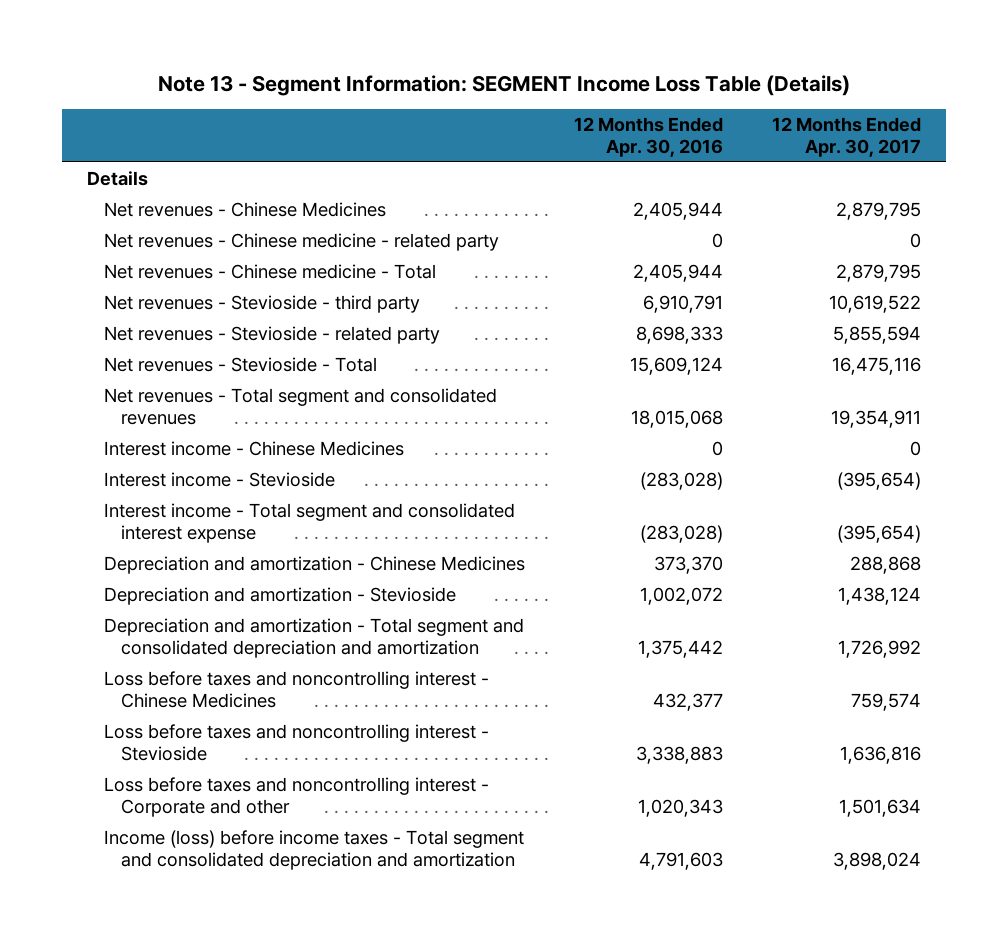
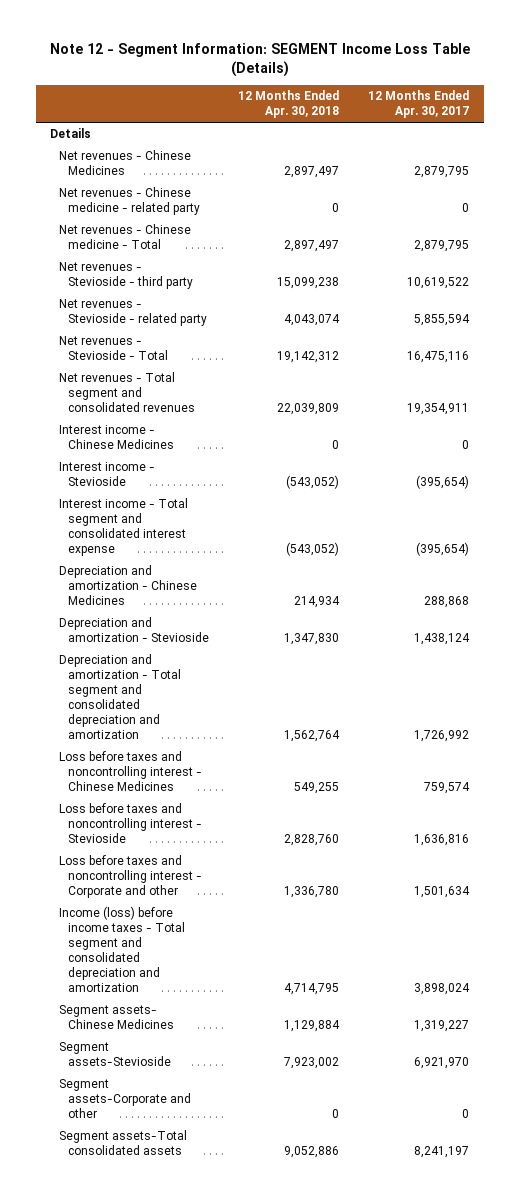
- Note 13 - Segment Information: SEGMENT Income Loss Table (Details)
+ Note 12 - Segment Information: SEGMENT Income Loss Table (Details)
- | 12 Months Ended Apr. 30, 2016 | 12 Months Ended Apr. 30, 2017
+ | 12 Months Ended Apr. 30, 2018 | 12 Months Ended Apr. 30, 2017
+ Segment assets- Chinese Medicines | 1,129,884 | 1,319,227
+ Segment assets-Stevioside | 7,923,002 | 6,921,970
+ Segment assets-Corporate and other | 0 | 0
+ Segment assets-Total consolidated assets | 9,052,886 | 8,241,197

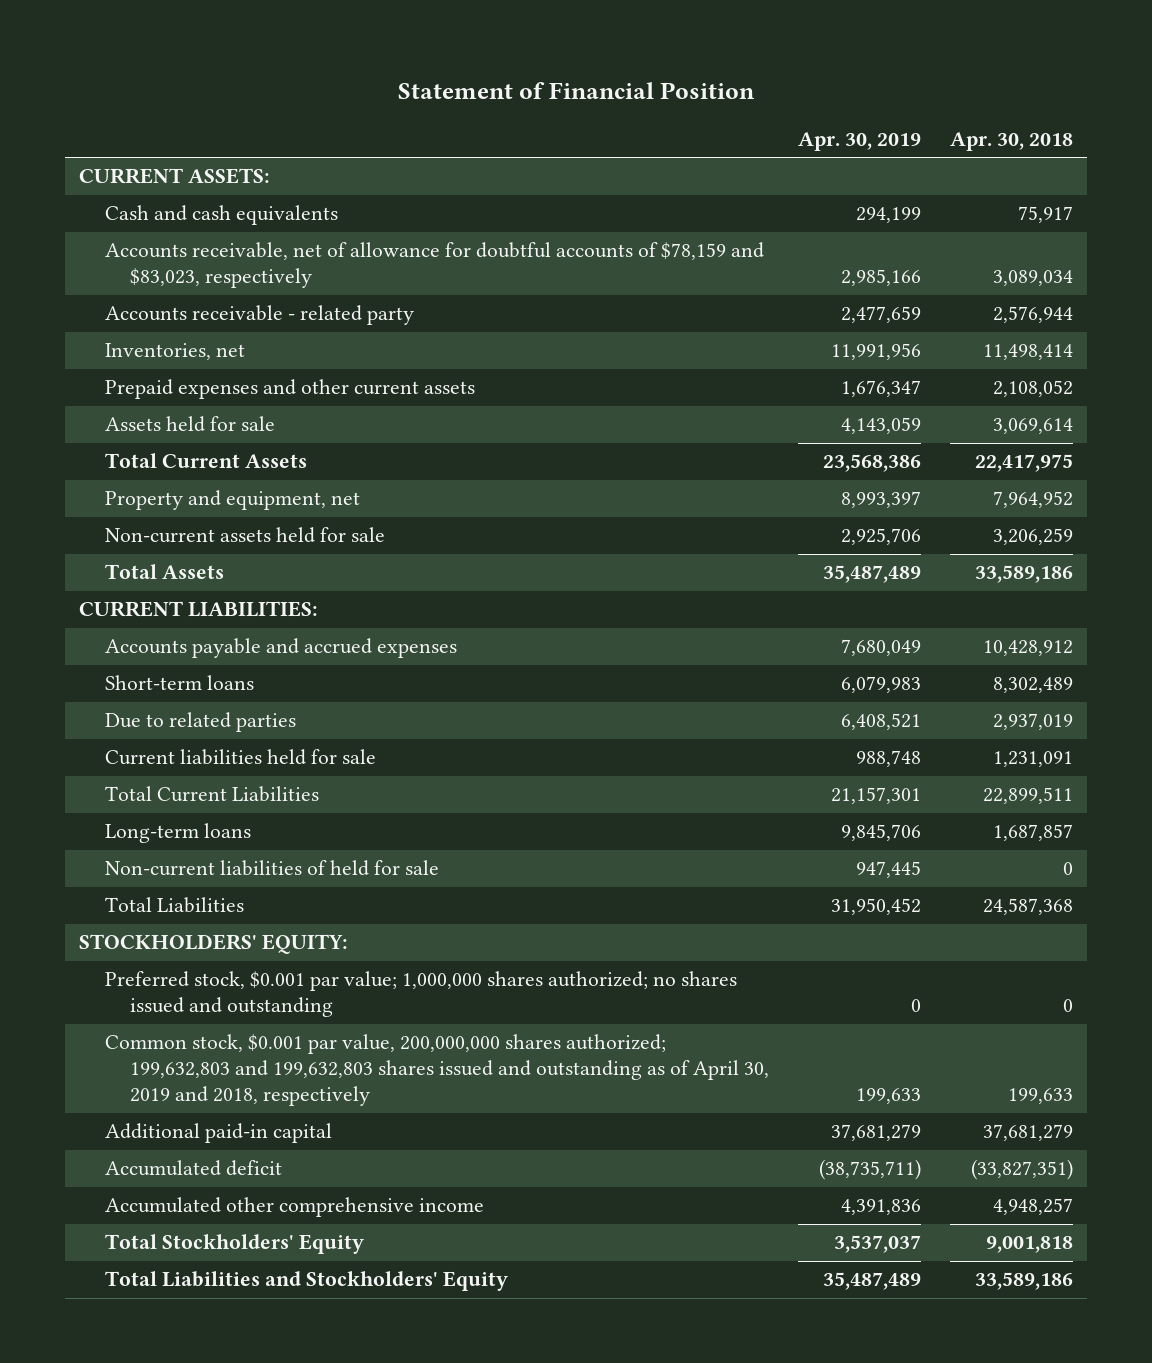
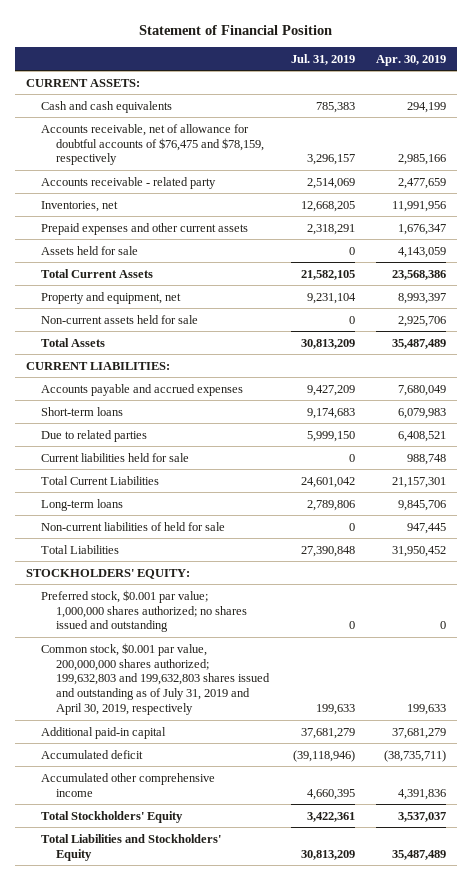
- | Apr. 30, 2019 | Apr. 30, 2018
+ | Jul. 31, 2019 | Apr. 30, 2019
- Accounts receivable, net of allowance for doubtful accounts of $78,159 and $83,023, respectively | 2,985,166 | 3,089,034
+ Accounts receivable, net of allowance for doubtful accounts of $76,475 and $78,159, respectively | 3,296,157 | 2,985,166
- Common stock, $0.001 par value, 200,000,000 shares authorized; 199,632,803 and 199,632,803 shares issued and outstanding as of April 30, 2019 and 2018, respectively | 199,633 | 199,633
+ Common stock, $0.001 par value, 200,000,000 shares authorized; 199,632,803 and 199,632,803 shares issued and outstanding as of July 31, 2019 and April 30, 2019, respectively | 199,633 | 199,633

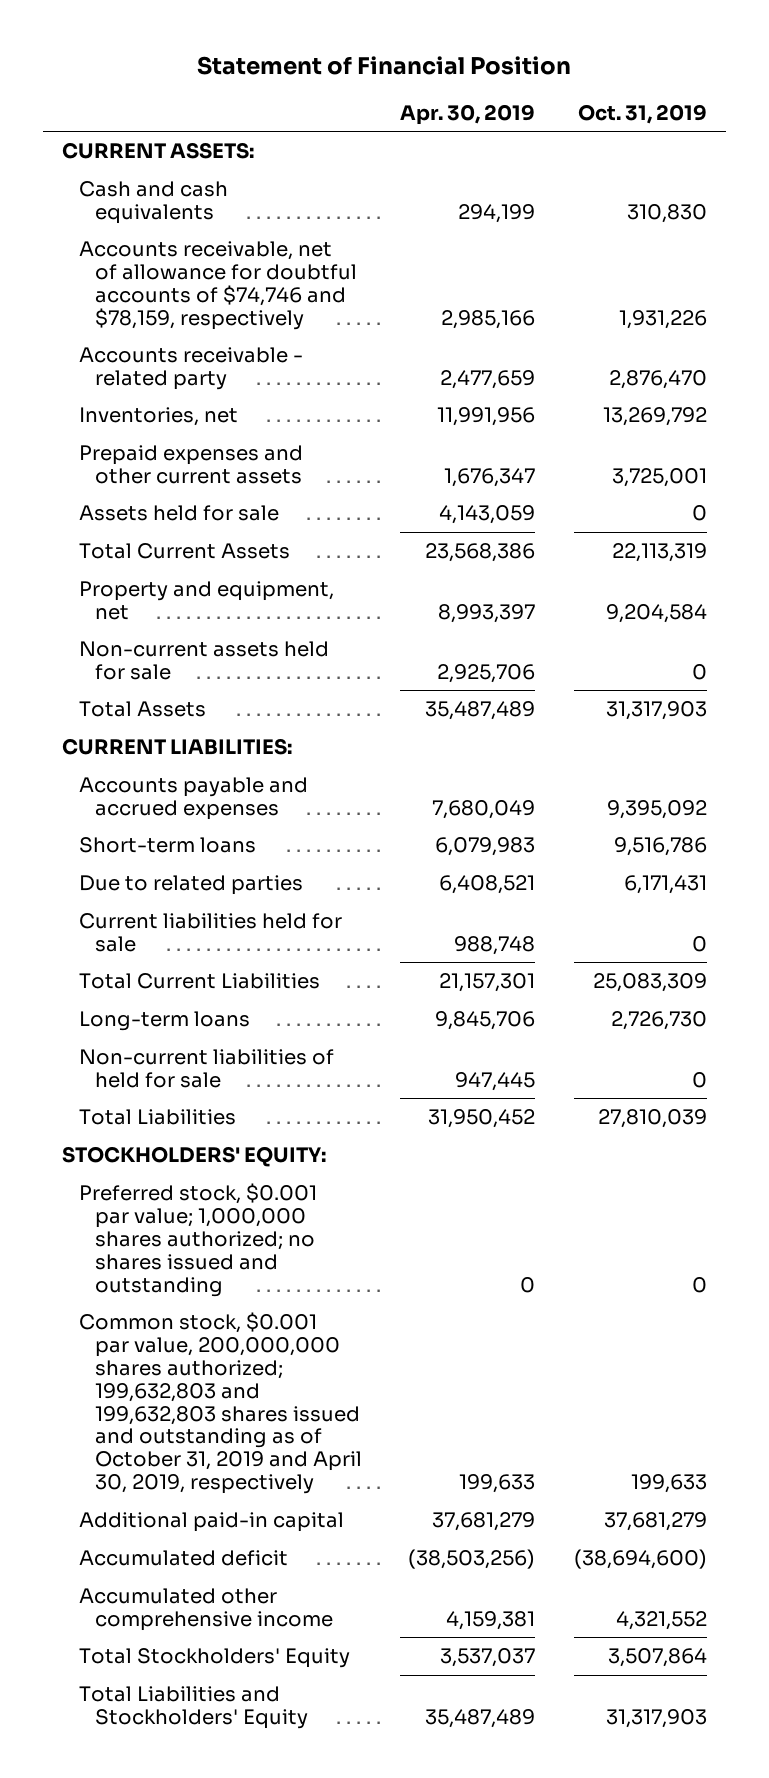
- | Jul. 31, 2019 | Apr. 30, 2019
+ | Apr. 30, 2019 | Oct. 31, 2019
- Accounts receivable, net of allowance for doubtful accounts of $76,475 and $78,159, respectively | 3,296,157 | 2,985,166
+ Accounts receivable, net of allowance for doubtful accounts of $74,746 and $78,159, respectively | 2,985,166 | 1,931,226
- Common stock, $0.001 par value, 200,000,000 shares authorized; 199,632,803 and 199,632,803 shares issued and outstanding as of July 31, 2019 and April 30, 2019, respectively | 199,633 | 199,633
+ Common stock, $0.001 par value, 200,000,000 shares authorized; 199,632,803 and 199,632,803 shares issued and outstanding as of October 31, 2019 and April 30, 2019, respectively | 199,633 | 199,633
- Accumulated deficit | (39,118,946) | (38,735,711)
- Accumulated other comprehensive income | 4,660,395 | 4,391,836
+ Accumulated deficit | (38,503,256) | (38,694,600)
+ Accumulated other comprehensive income | 4,159,381 | 4,321,552

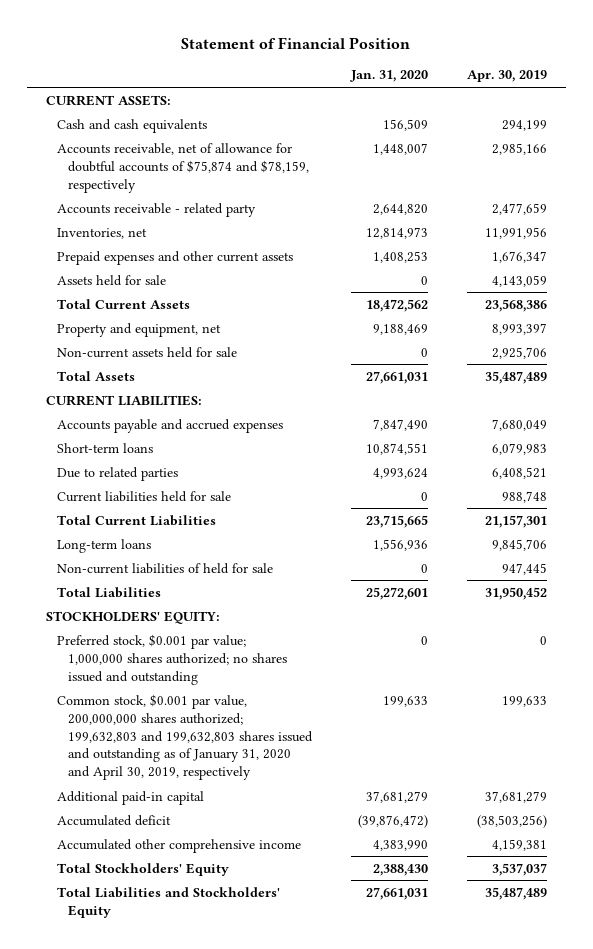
- | Apr. 30, 2019 | Oct. 31, 2019
+ | Jan. 31, 2020 | Apr. 30, 2019
- Accounts receivable, net of allowance for doubtful accounts of $74,746 and $78,159, respectively | 2,985,166 | 1,931,226
+ Accounts receivable, net of allowance for doubtful accounts of $75,874 and $78,159, respectively | 1,448,007 | 2,985,166
- Common stock, $0.001 par value, 200,000,000 shares authorized; 199,632,803 and 199,632,803 shares issued and outstanding as of October 31, 2019 and April 30, 2019, respectively | 199,633 | 199,633
+ Common stock, $0.001 par value, 200,000,000 shares authorized; 199,632,803 and 199,632,803 shares issued and outstanding as of January 31, 2020 and April 30, 2019, respectively | 199,633 | 199,633

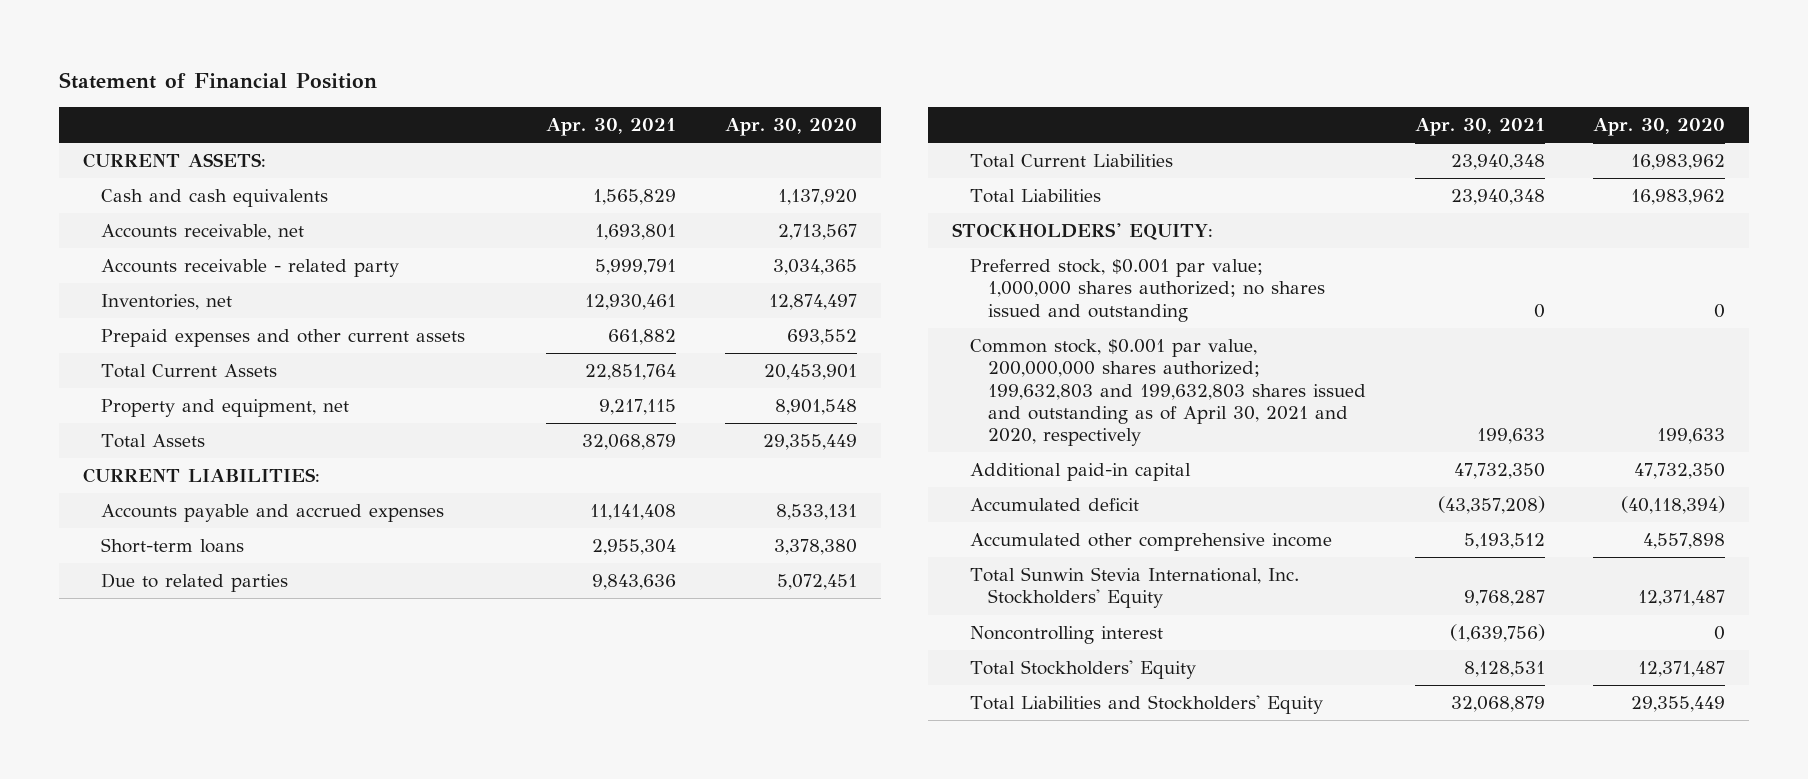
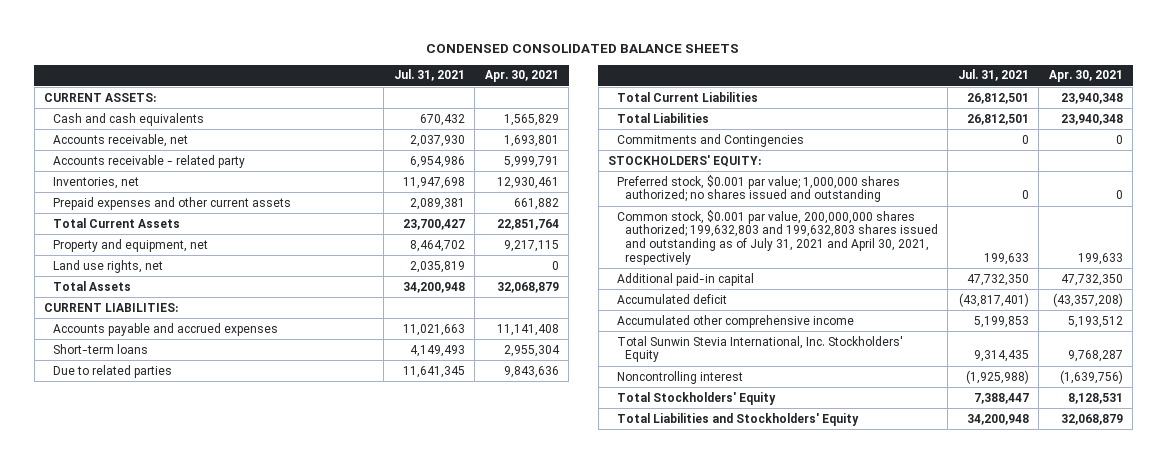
- Statement of Financial Position
+ CONDENSED CONSOLIDATED BALANCE SHEETS
- | Apr. 30, 2021 | Apr. 30, 2020
+ | Jul. 31, 2021 | Apr. 30, 2021
+ Land use rights, net | 2,035,819 | 0
+ Commitments and Contingencies | 0 | 0
- Common stock, $0.001 par value, 200,000,000 shares authorized; 199,632,803 and 199,632,803 shares issued and outstanding as of April 30, 2021 and 2020, respectively | 199,633 | 199,633
+ Common stock, $0.001 par value, 200,000,000 shares authorized; 199,632,803 and 199,632,803 shares issued and outstanding as of July 31, 2021 and April 30, 2021, respectively | 199,633 | 199,633

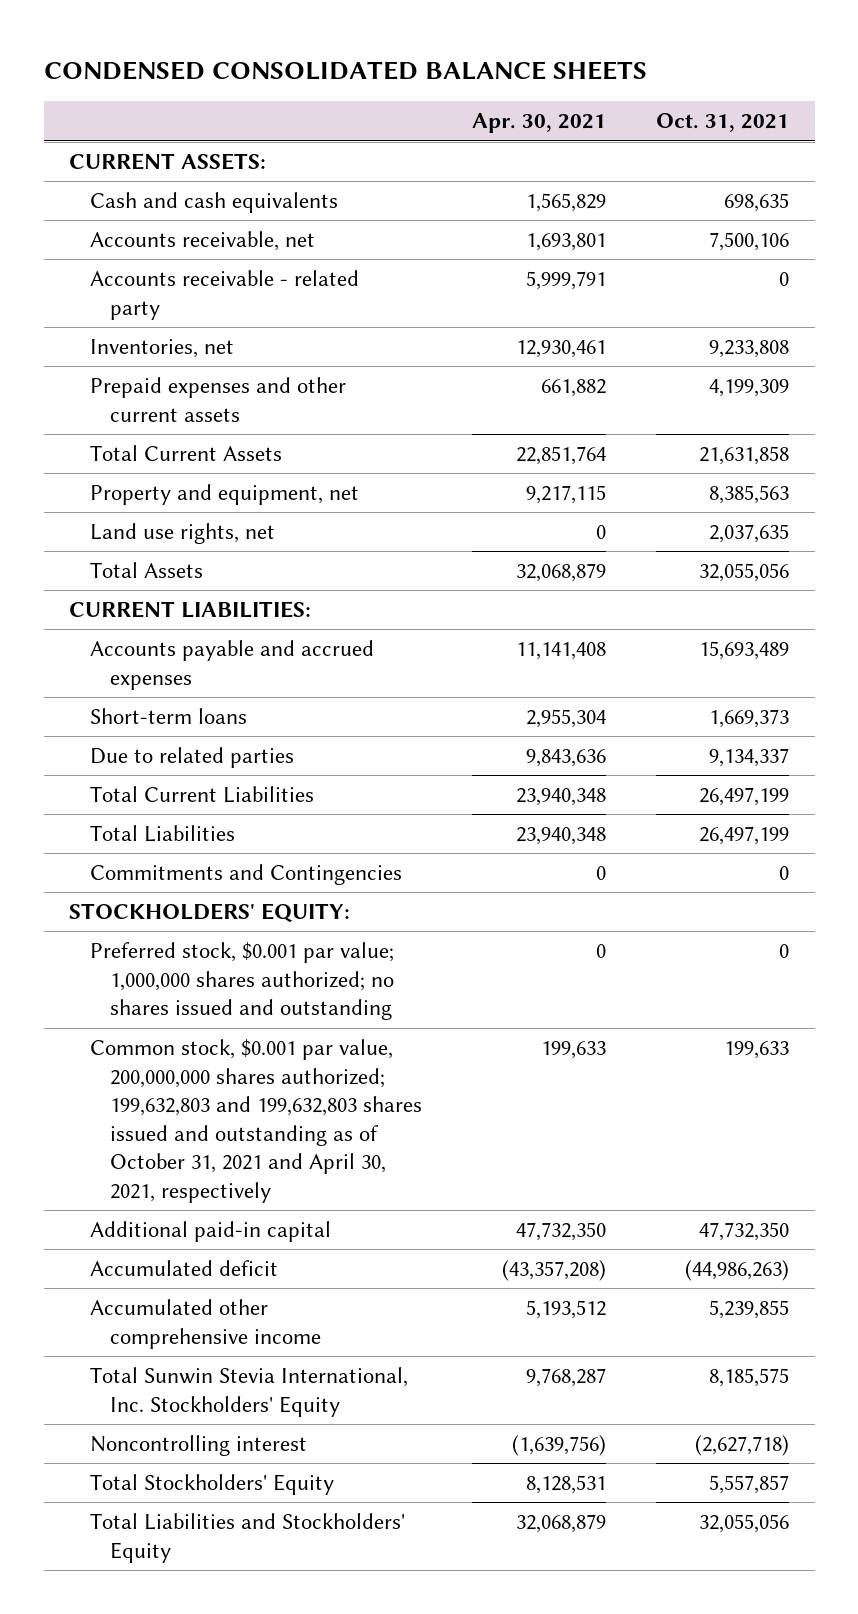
- | Jul. 31, 2021 | Apr. 30, 2021
+ | Apr. 30, 2021 | Oct. 31, 2021
- Common stock, $0.001 par value, 200,000,000 shares authorized; 199,632,803 and 199,632,803 shares issued and outstanding as of July 31, 2021 and April 30, 2021, respectively | 199,633 | 199,633
+ Common stock, $0.001 par value, 200,000,000 shares authorized; 199,632,803 and 199,632,803 shares issued and outstanding as of October 31, 2021 and April 30, 2021, respectively | 199,633 | 199,633

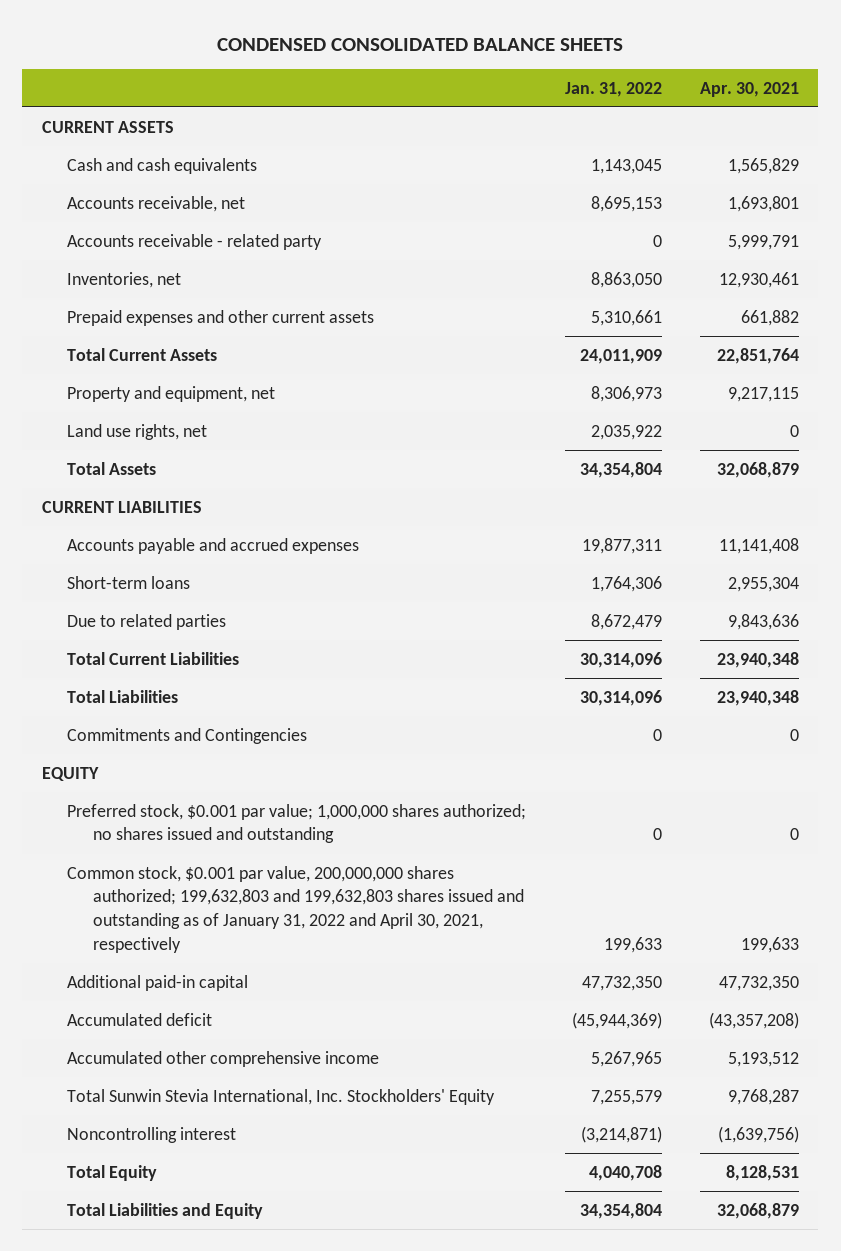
- | Apr. 30, 2021 | Oct. 31, 2021
+ | Jan. 31, 2022 | Apr. 30, 2021
- CURRENT ASSETS:
+ CURRENT ASSETS
- CURRENT LIABILITIES:
+ CURRENT LIABILITIES
- STOCKHOLDERS' EQUITY:
+ EQUITY
- Common stock, $0.001 par value, 200,000,000 shares authorized; 199,632,803 and 199,632,803 shares issued and outstanding as of October 31, 2021 and April 30, 2021, respectively | 199,633 | 199,633
+ Common stock, $0.001 par value, 200,000,000 shares authorized; 199,632,803 and 199,632,803 shares issued and outstanding as of January 31, 2022 and April 30, 2021, respectively | 199,633 | 199,633
- Total Stockholders' Equity | 8,128,531 | 5,557,857
- Total Liabilities and Stockholders' Equity | 32,068,879 | 32,055,056
+ Total Equity | 4,040,708 | 8,128,531
+ Total Liabilities and Equity | 34,354,804 | 32,068,879

